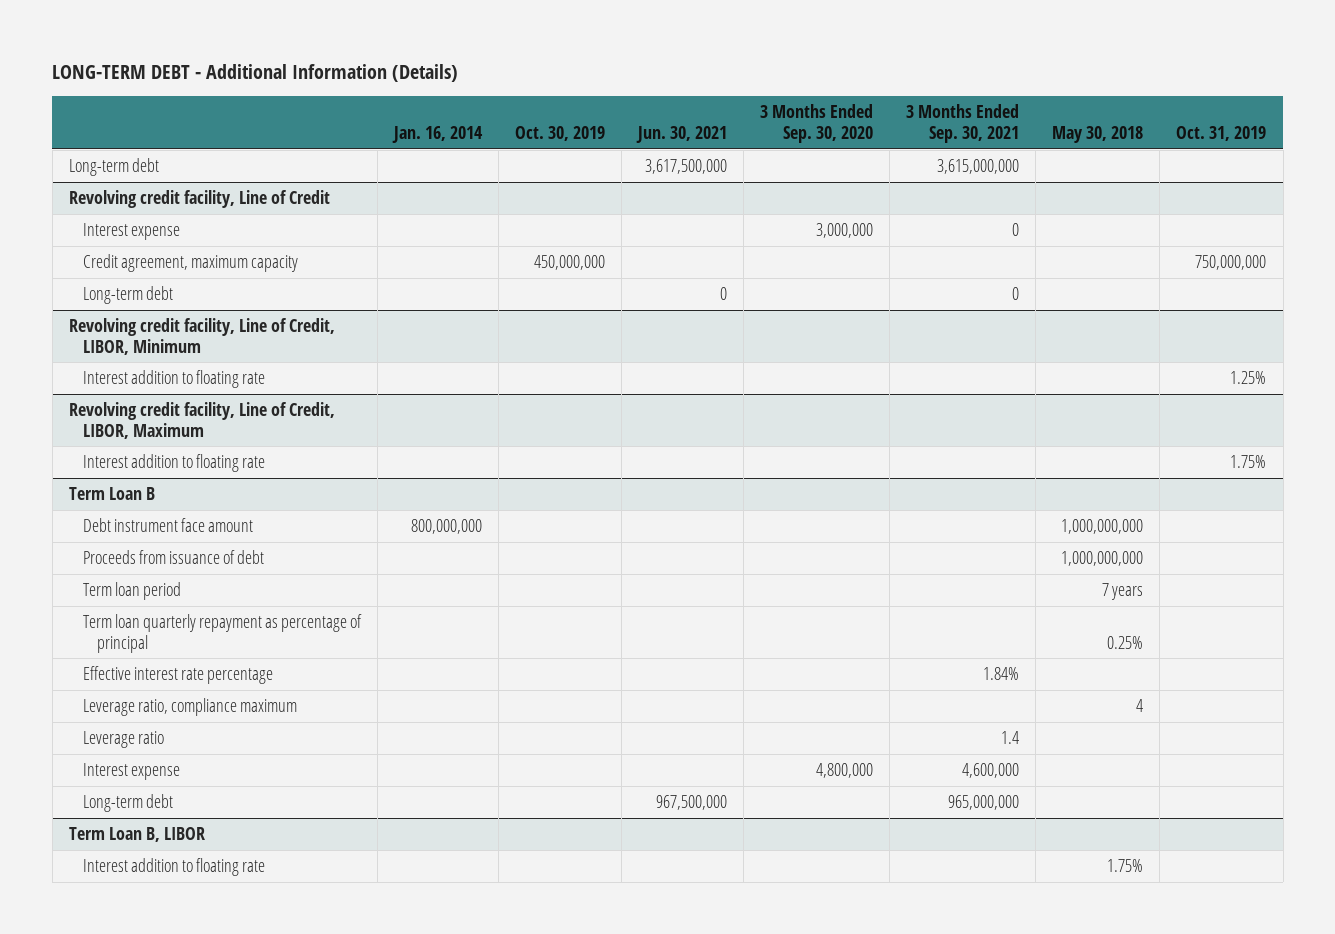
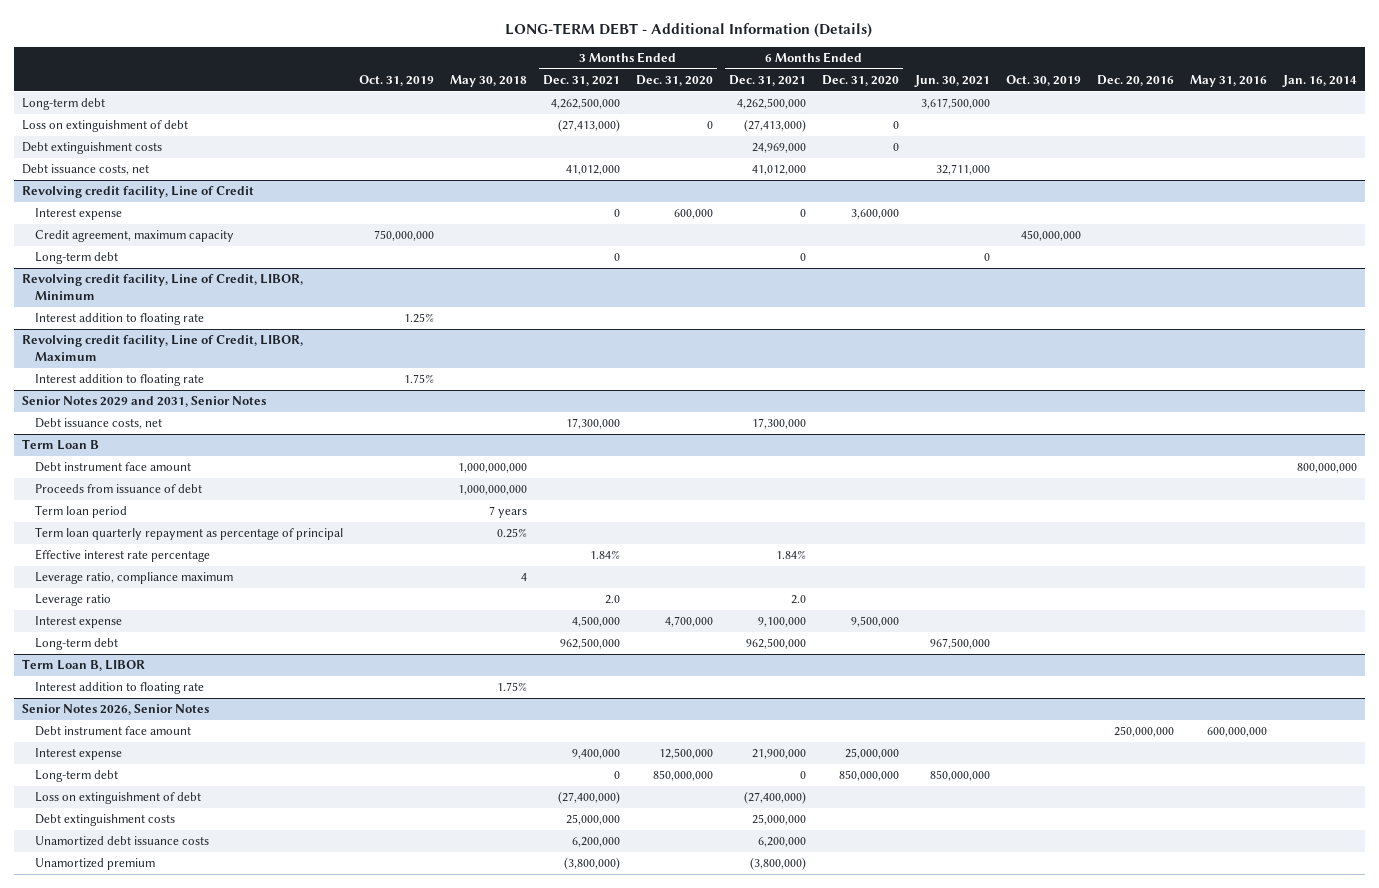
- | Jan. 16, 2014 | Oct. 30, 2019 | Jun. 30, 2021 | 3 Months Ended Sep. 30, 2020 | 3 Months Ended Sep. 30, 2021 | May 30, 2018 | Oct. 31, 2019
+ | Oct. 31, 2019 | May 30, 2018 | 3 Months Ended Dec. 31, 2021 | 3 Months Ended Dec. 31, 2020 | 6 Months Ended Dec. 31, 2021 | 6 Months Ended Dec. 31, 2020 | Jun. 30, 2021 | Oct. 30, 2019 | Dec. 20, 2016 | May 31, 2016 | Jan. 16, 2014
+ Loss on extinguishment of debt | | | (27,413,000) | 0 | (27,413,000) | 0 | | | | |
+ Debt extinguishment costs | | | | | 24,969,000 | 0 | | | | |
+ Debt issuance costs, net | | | 41,012,000 | | 41,012,000 | | 32,711,000 | | | |
+ Senior Notes 2029 and 2031, Senior Notes
+ Debt issuance costs, net | | | 17,300,000 | | 17,300,000 | | | | | |
+ Senior Notes 2026, Senior Notes
+ Debt instrument face amount | | | | | | | | | 250,000,000 | 600,000,000 |
+ Interest expense | | | 9,400,000 | 12,500,000 | 21,900,000 | 25,000,000 | | | | |
+ Long-term debt | | | 0 | 850,000,000 | 0 | 850,000,000 | 850,000,000 | | | |
+ Loss on extinguishment of debt | | | (27,400,000) | | (27,400,000) | | | | | |
+ Debt extinguishment costs | | | 25,000,000 | | 25,000,000 | | | | | |
+ Unamortized debt issuance costs | | | 6,200,000 | | 6,200,000 | | | | | |
+ Unamortized premium | | | (3,800,000) | | (3,800,000) | | | | | |

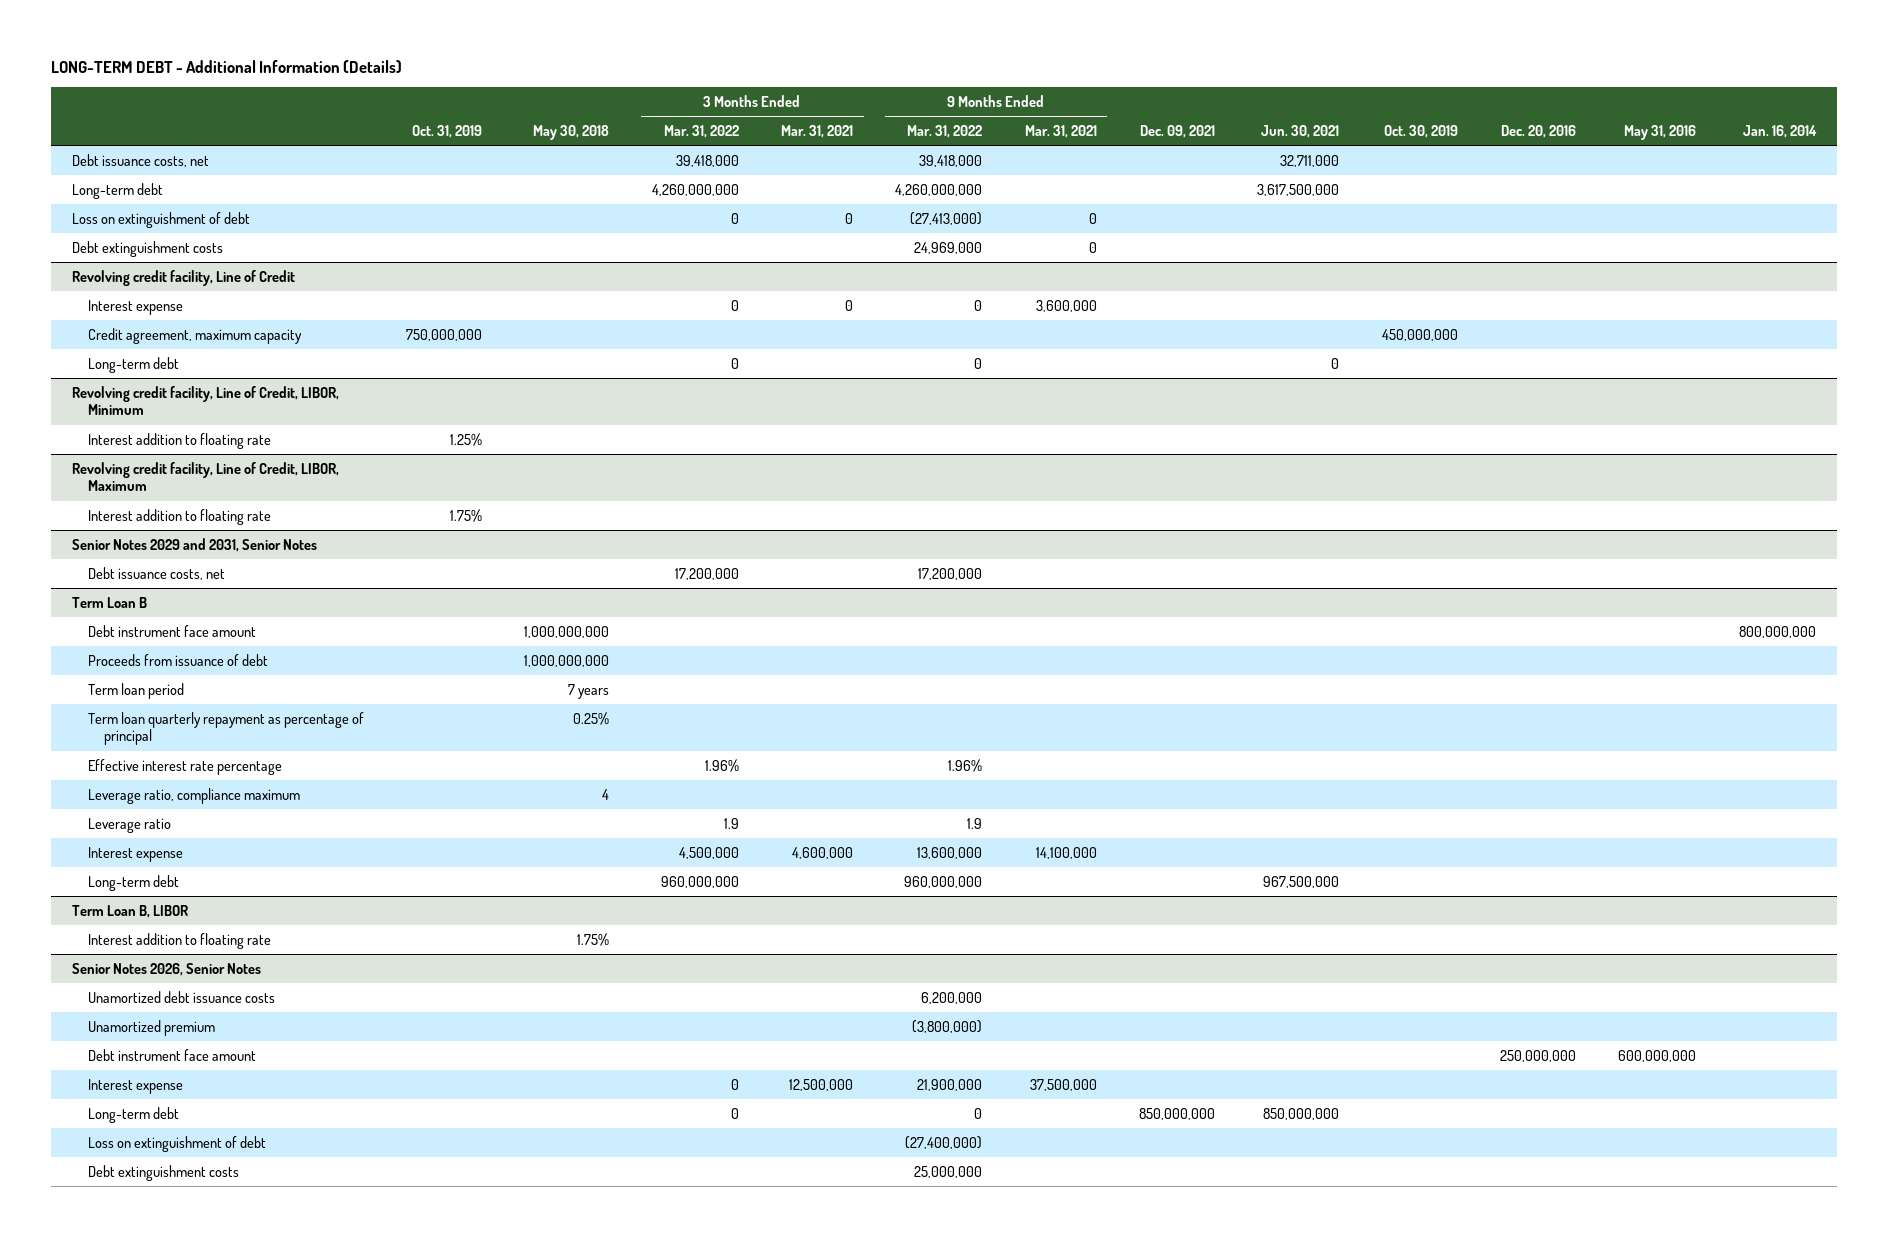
- | Oct. 31, 2019 | May 30, 2018 | 3 Months Ended Dec. 31, 2021 | 3 Months Ended Dec. 31, 2020 | 6 Months Ended Dec. 31, 2021 | 6 Months Ended Dec. 31, 2020 | Jun. 30, 2021 | Oct. 30, 2019 | Dec. 20, 2016 | May 31, 2016 | Jan. 16, 2014
+ | Oct. 31, 2019 | May 30, 2018 | 3 Months Ended Mar. 31, 2022 | 3 Months Ended Mar. 31, 2021 | 9 Months Ended Mar. 31, 2022 | 9 Months Ended Mar. 31, 2021 | Dec. 09, 2021 | Jun. 30, 2021 | Oct. 30, 2019 | Dec. 20, 2016 | May 31, 2016 | Jan. 16, 2014
moved up: Debt issuance costs, net | | | 39,418,000 | | 39,418,000 | | | 32,711,000 | | | |
@ Senior Notes 2026, Senior Notes
moved up: Unamortized debt issuance costs | | | | | 6,200,000 | | | | | | |
moved up: Unamortized premium | | | | | (3,800,000) | | | | | | |

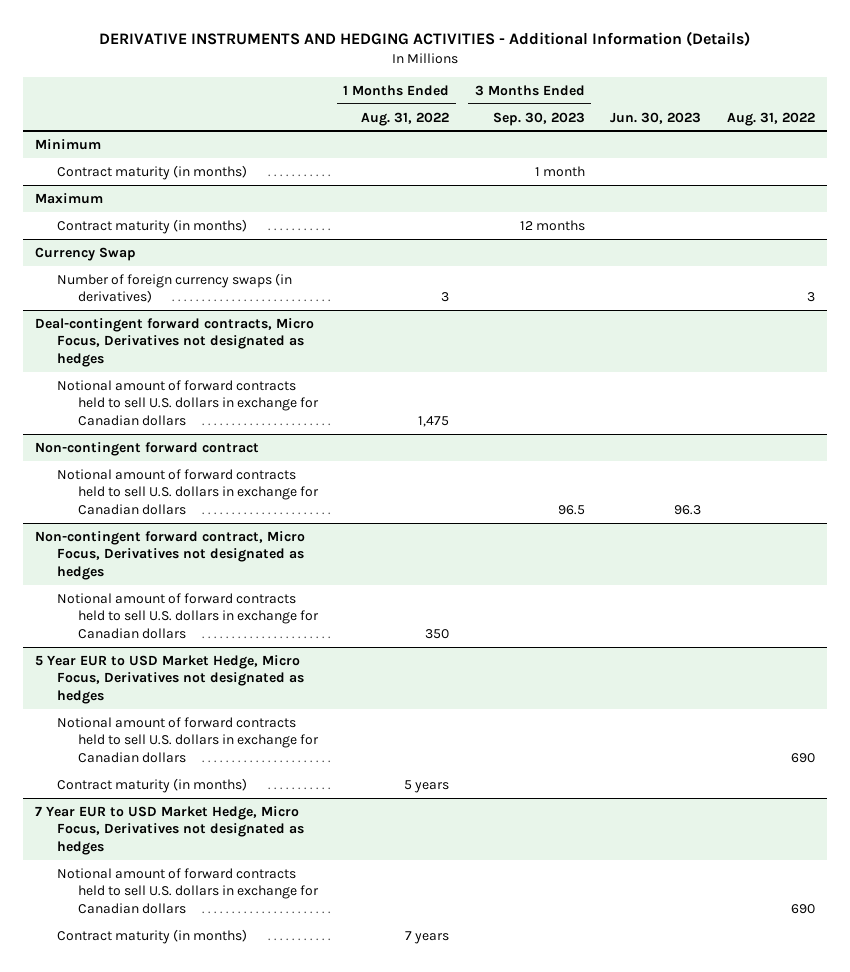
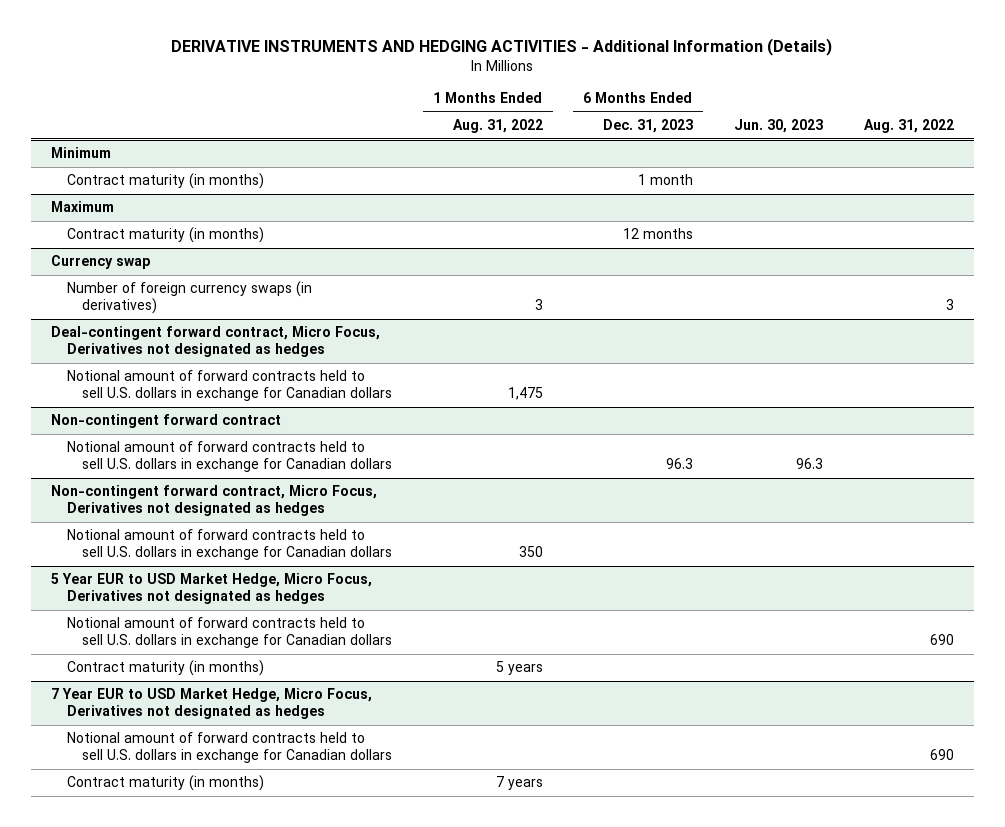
- | 1 Months Ended Aug. 31, 2022 | 3 Months Ended Sep. 30, 2023 | Jun. 30, 2023 | Aug. 31, 2022
+ | 1 Months Ended Aug. 31, 2022 | 6 Months Ended Dec. 31, 2023 | Jun. 30, 2023 | Aug. 31, 2022
- Currency Swap
+ Currency swap
- Deal-contingent forward contracts, Micro Focus, Derivatives not designated as hedges
+ Deal-contingent forward contract, Micro Focus, Derivatives not designated as hedges

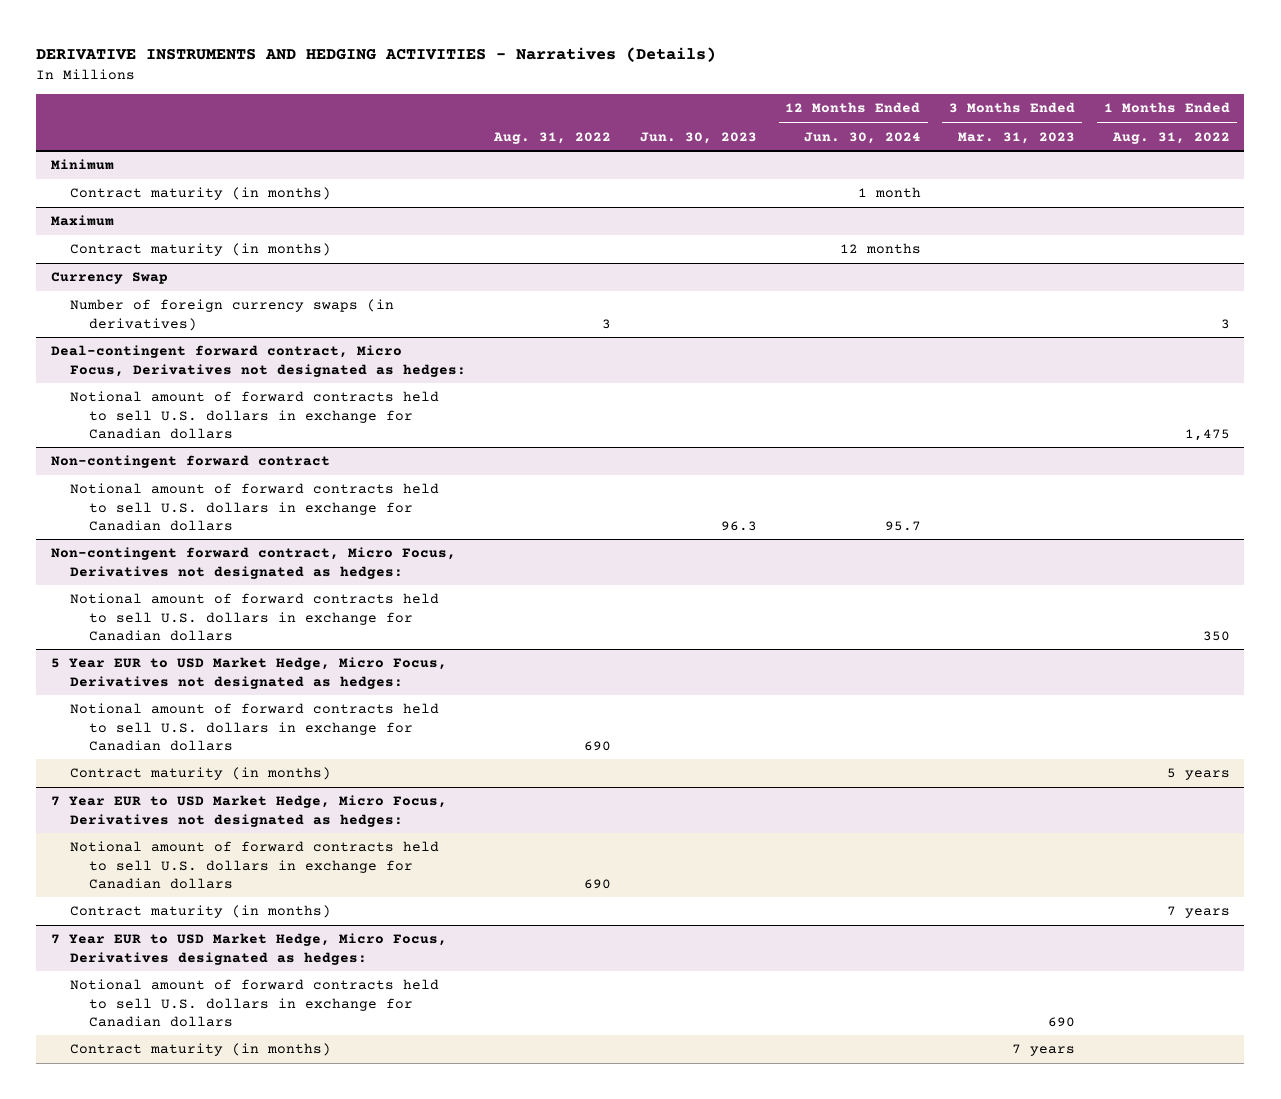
- DERIVATIVE INSTRUMENTS AND HEDGING ACTIVITIES - Additional Information (Details)
+ DERIVATIVE INSTRUMENTS AND HEDGING ACTIVITIES - Narratives (Details)
- | 1 Months Ended Aug. 31, 2022 | 6 Months Ended Dec. 31, 2023 | Jun. 30, 2023 | Aug. 31, 2022
+ | Aug. 31, 2022 | Jun. 30, 2023 | 12 Months Ended Jun. 30, 2024 | 3 Months Ended Mar. 31, 2023 | 1 Months Ended Aug. 31, 2022
- Currency swap
+ Currency Swap
- Deal-contingent forward contract, Micro Focus, Derivatives not designated as hedges
+ Deal-contingent forward contract, Micro Focus, Derivatives not designated as hedges:
- Non-contingent forward contract, Micro Focus, Derivatives not designated as hedges
+ Non-contingent forward contract, Micro Focus, Derivatives not designated as hedges:
- 5 Year EUR to USD Market Hedge, Micro Focus, Derivatives not designated as hedges
+ 5 Year EUR to USD Market Hedge, Micro Focus, Derivatives not designated as hedges:
- 7 Year EUR to USD Market Hedge, Micro Focus, Derivatives not designated as hedges
+ 7 Year EUR to USD Market Hedge, Micro Focus, Derivatives not designated as hedges:
+ 7 Year EUR to USD Market Hedge, Micro Focus, Derivatives designated as hedges:
+ Notional amount of forward contracts held to sell U.S. dollars in exchange for Canadian dollars | | | | 690 |
+ Contract maturity (in months) | | | | 7 years |

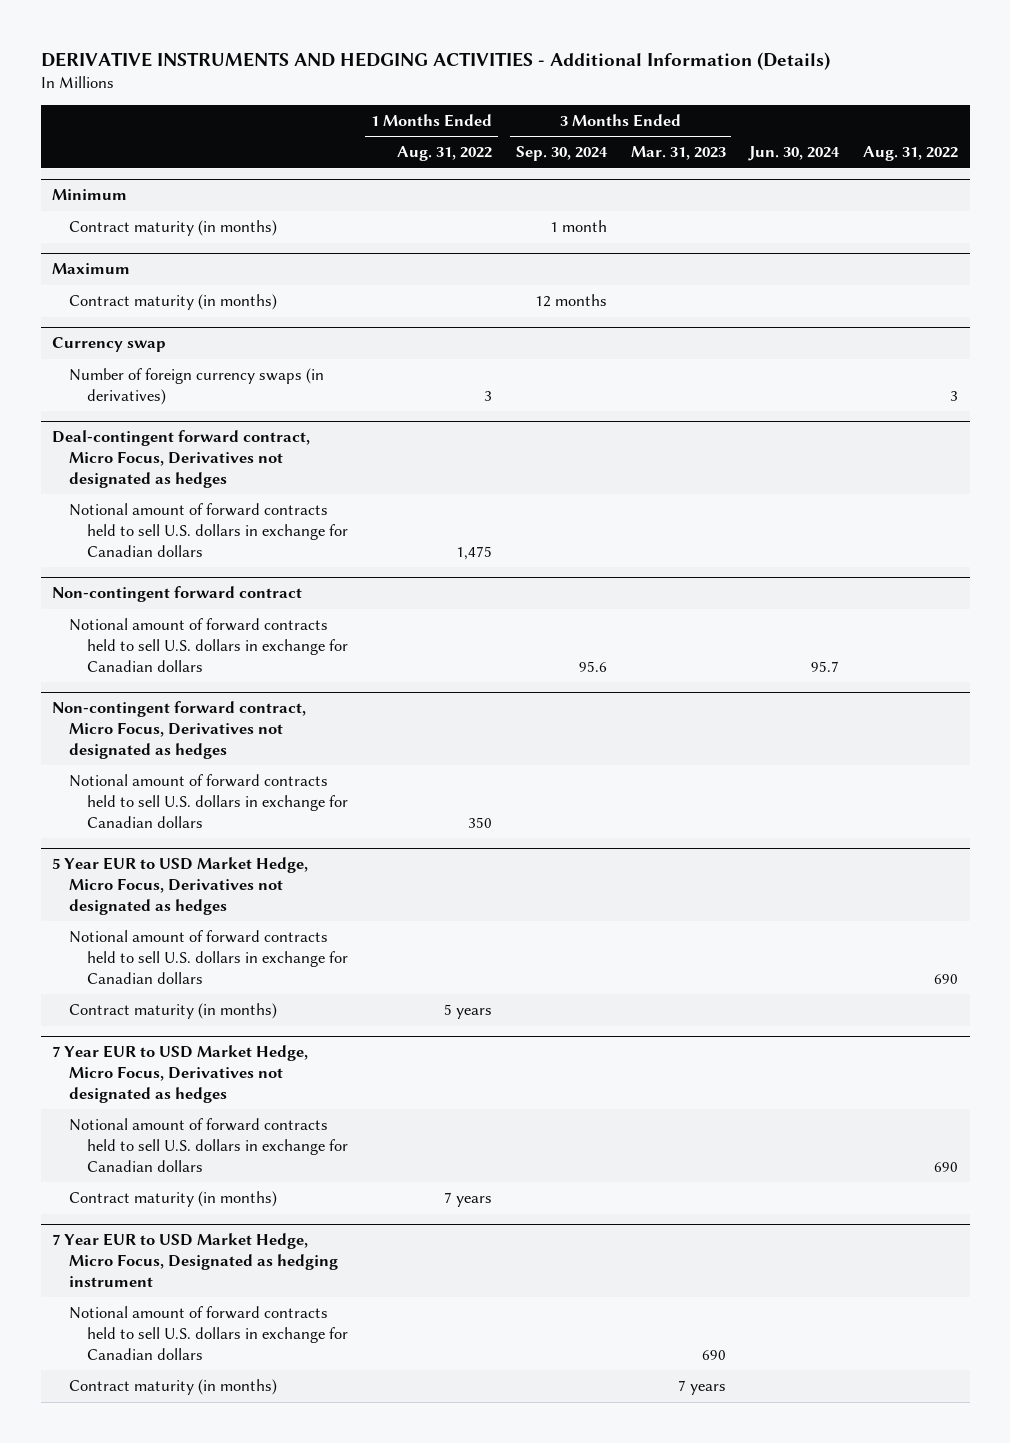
- DERIVATIVE INSTRUMENTS AND HEDGING ACTIVITIES - Narratives (Details)
+ DERIVATIVE INSTRUMENTS AND HEDGING ACTIVITIES - Additional Information (Details)
- | Aug. 31, 2022 | Jun. 30, 2023 | 12 Months Ended Jun. 30, 2024 | 3 Months Ended Mar. 31, 2023 | 1 Months Ended Aug. 31, 2022
+ | 1 Months Ended Aug. 31, 2022 | 3 Months Ended Sep. 30, 2024 | 3 Months Ended Mar. 31, 2023 | Jun. 30, 2024 | Aug. 31, 2022
- Currency Swap
+ Currency swap
- Deal-contingent forward contract, Micro Focus, Derivatives not designated as hedges:
+ Deal-contingent forward contract, Micro Focus, Derivatives not designated as hedges
- Non-contingent forward contract, Micro Focus, Derivatives not designated as hedges:
+ Non-contingent forward contract, Micro Focus, Derivatives not designated as hedges
- 5 Year EUR to USD Market Hedge, Micro Focus, Derivatives not designated as hedges:
+ 5 Year EUR to USD Market Hedge, Micro Focus, Derivatives not designated as hedges
- 7 Year EUR to USD Market Hedge, Micro Focus, Derivatives not designated as hedges:
+ 7 Year EUR to USD Market Hedge, Micro Focus, Derivatives not designated as hedges
- 7 Year EUR to USD Market Hedge, Micro Focus, Derivatives designated as hedges:
+ 7 Year EUR to USD Market Hedge, Micro Focus, Designated as hedging instrument

